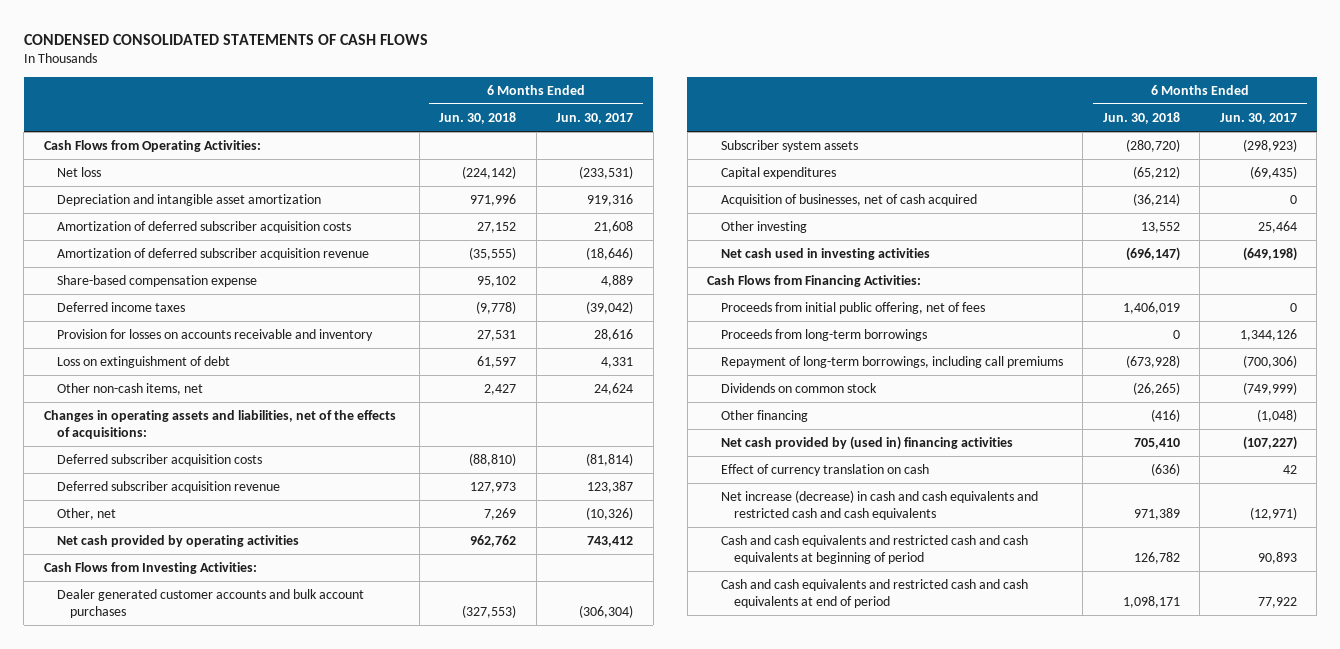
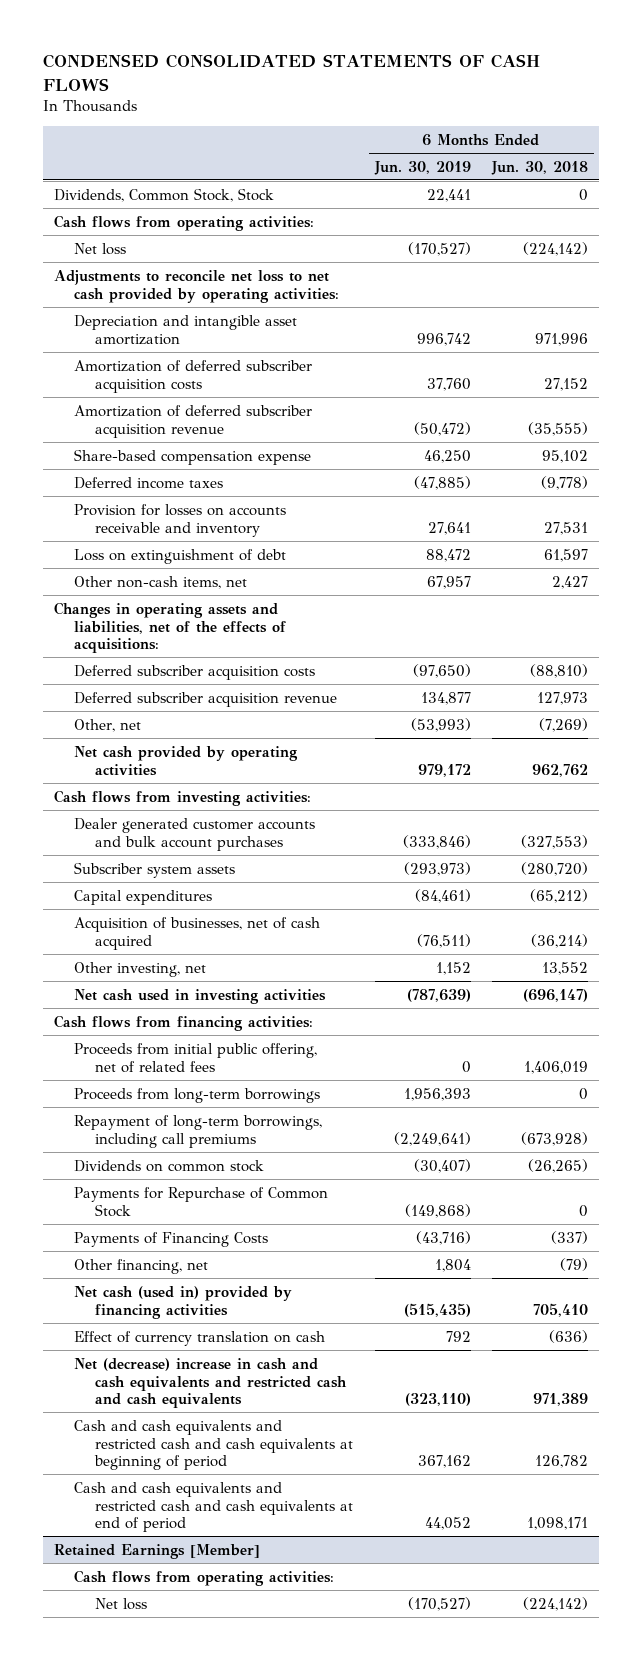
- | 6 Months Ended Jun. 30, 2018 | 6 Months Ended Jun. 30, 2017
+ | 6 Months Ended Jun. 30, 2019 | 6 Months Ended Jun. 30, 2018
- Cash Flows from Operating Activities:
+ Dividends, Common Stock, Stock | 22,441 | 0
+ Cash flows from operating activities:
+ Adjustments to reconcile net loss to net cash provided by operating activities:
- Other, net | 7,269 | (10,326)
+ Other, net | (53,993) | (7,269)
- Cash Flows from Investing Activities:
+ Cash flows from investing activities:
- Other investing | 13,552 | 25,464
+ Other investing, net | 1,152 | 13,552
- Cash Flows from Financing Activities:
- Proceeds from initial public offering, net of fees | 1,406,019 | 0
+ Cash flows from financing activities:
+ Proceeds from initial public offering, net of related fees | 0 | 1,406,019
- Other financing | (416) | (1,048)
- Net cash provided by (used in) financing activities | 705,410 | (107,227)
+ Payments for Repurchase of Common Stock | (149,868) | 0
+ Payments of Financing Costs | (43,716) | (337)
+ Other financing, net | 1,804 | (79)
+ Net cash (used in) provided by financing activities | (515,435) | 705,410
- Net increase (decrease) in cash and cash equivalents and restricted cash and cash equivalents | 971,389 | (12,971)
+ Net (decrease) increase in cash and cash equivalents and restricted cash and cash equivalents | (323,110) | 971,389
+ Retained Earnings [Member]
+ Cash flows from operating activities:
+ Net loss | (170,527) | (224,142)

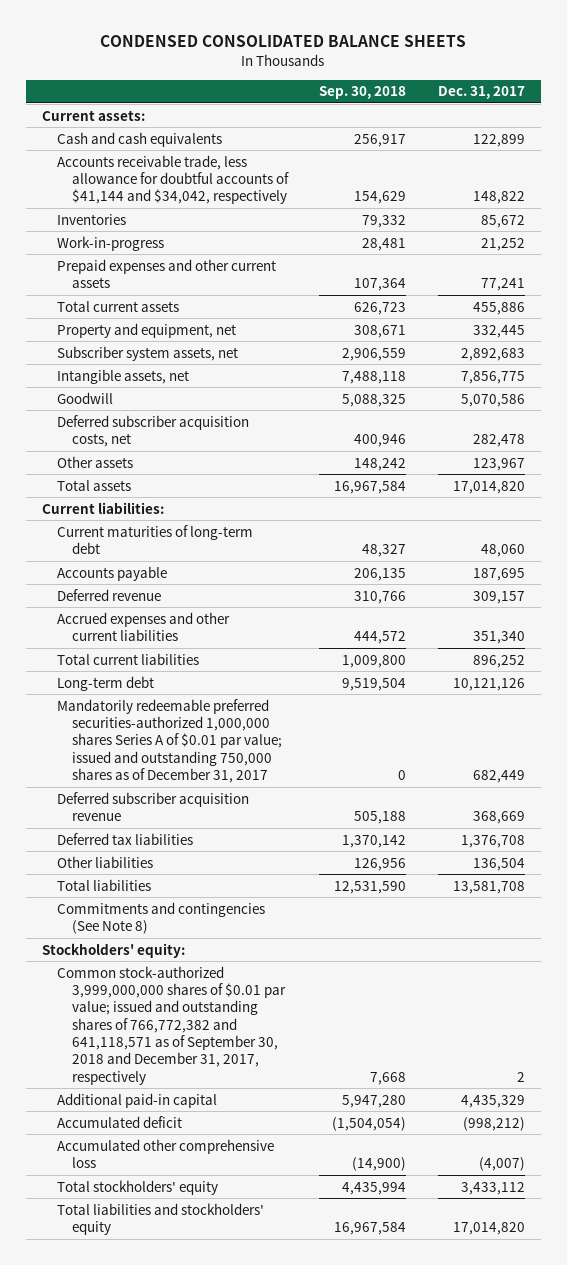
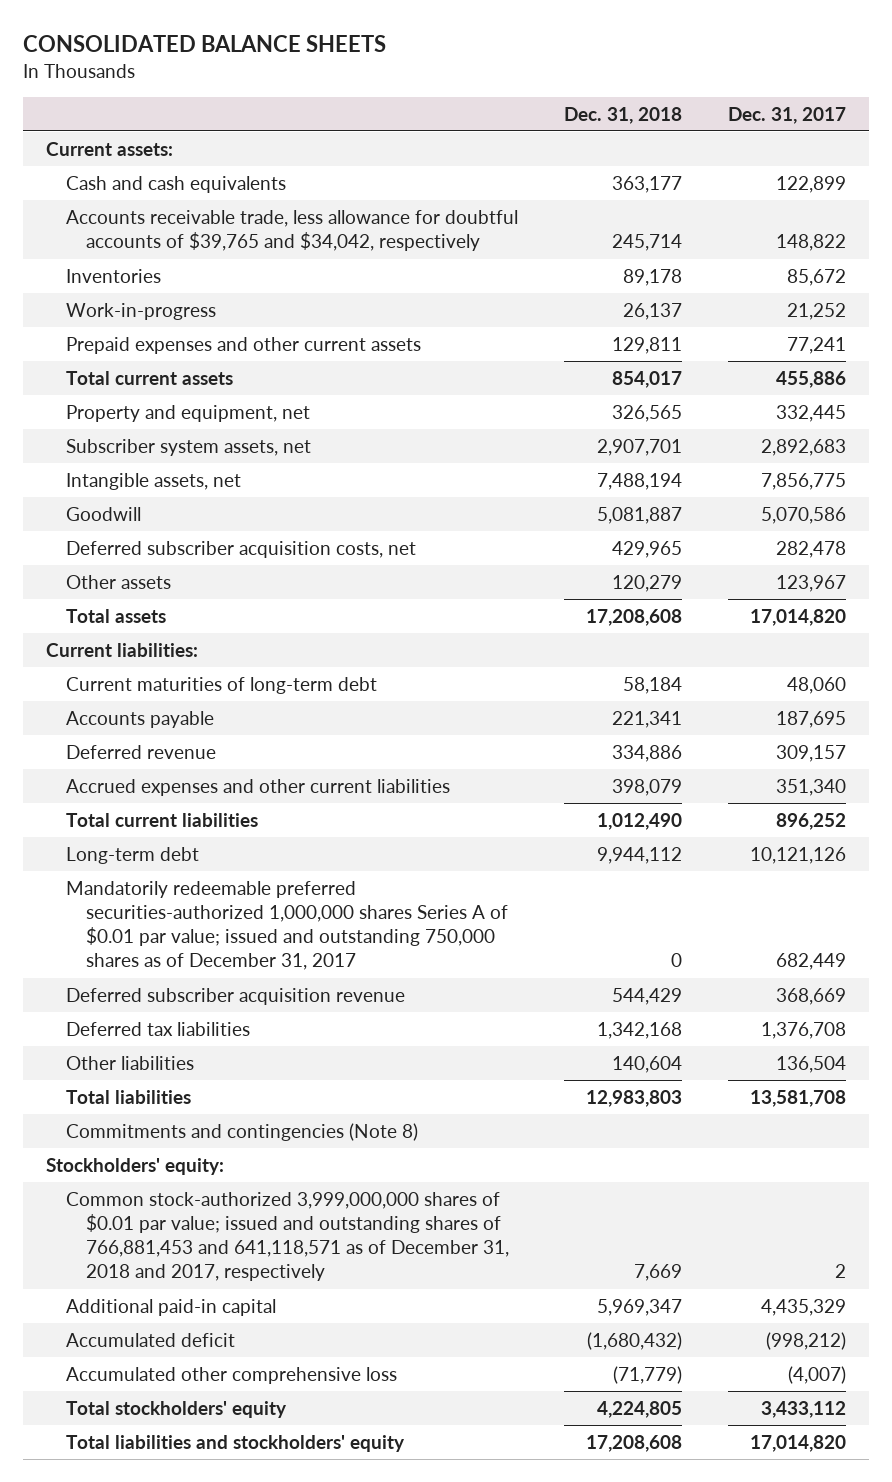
- CONDENSED CONSOLIDATED BALANCE SHEETS
+ CONSOLIDATED BALANCE SHEETS
- | Sep. 30, 2018 | Dec. 31, 2017
+ | Dec. 31, 2018 | Dec. 31, 2017
- Accounts receivable trade, less allowance for doubtful accounts of $41,144 and $34,042, respectively | 154,629 | 148,822
+ Accounts receivable trade, less allowance for doubtful accounts of $39,765 and $34,042, respectively | 245,714 | 148,822
- Commitments and contingencies (See Note 8)
+ Commitments and contingencies (Note 8)
- Common stock-authorized 3,999,000,000 shares of $0.01 par value; issued and outstanding shares of 766,772,382 and 641,118,571 as of September 30, 2018 and December 31, 2017, respectively | 7,668 | 2
+ Common stock-authorized 3,999,000,000 shares of $0.01 par value; issued and outstanding shares of 766,881,453 and 641,118,571 as of December 31, 2018 and 2017, respectively | 7,669 | 2

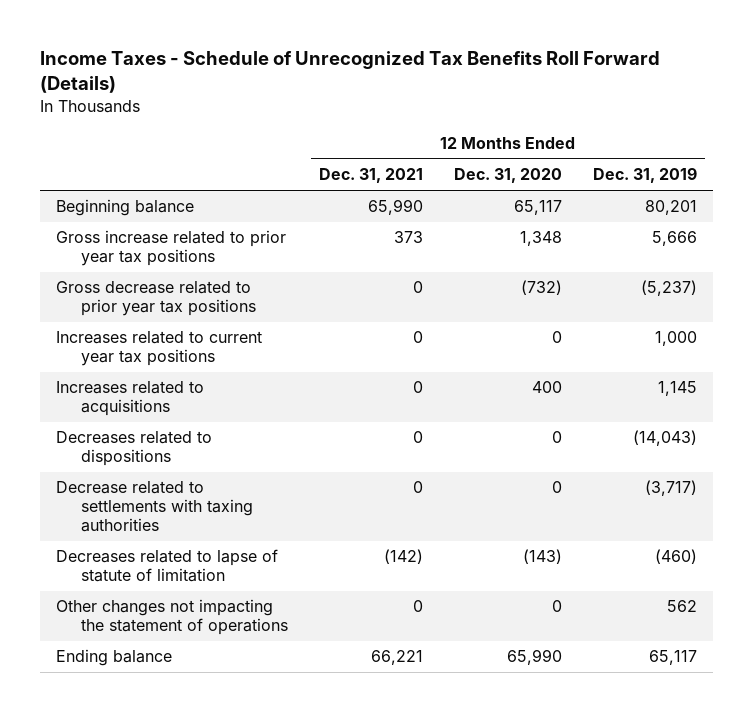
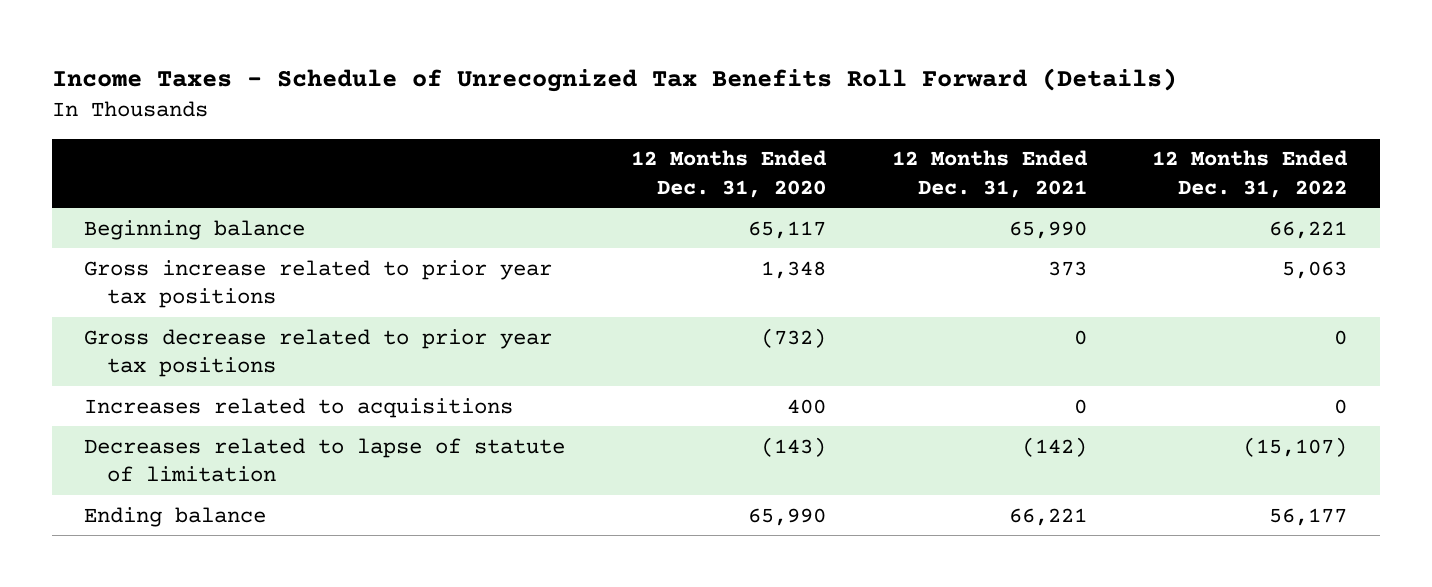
- | 12 Months Ended Dec. 31, 2021 | 12 Months Ended Dec. 31, 2020 | 12 Months Ended Dec. 31, 2019
+ | 12 Months Ended Dec. 31, 2020 | 12 Months Ended Dec. 31, 2021 | 12 Months Ended Dec. 31, 2022
- Increases related to current year tax positions | 0 | 0 | 1,000
- Decreases related to dispositions | 0 | 0 | (14,043)
- Decrease related to settlements with taxing authorities | 0 | 0 | (3,717)
- Other changes not impacting the statement of operations | 0 | 0 | 562

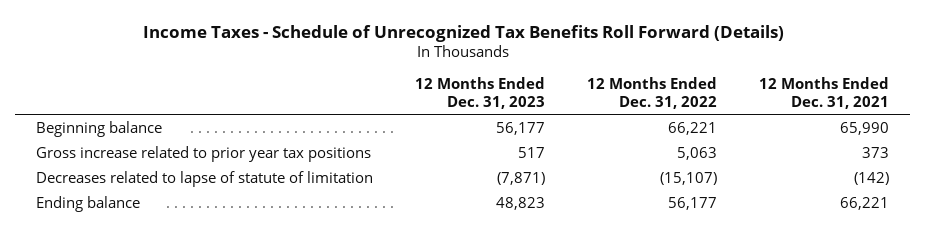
- | 12 Months Ended Dec. 31, 2020 | 12 Months Ended Dec. 31, 2021 | 12 Months Ended Dec. 31, 2022
+ | 12 Months Ended Dec. 31, 2023 | 12 Months Ended Dec. 31, 2022 | 12 Months Ended Dec. 31, 2021
- Gross decrease related to prior year tax positions | (732) | 0 | 0
- Increases related to acquisitions | 400 | 0 | 0

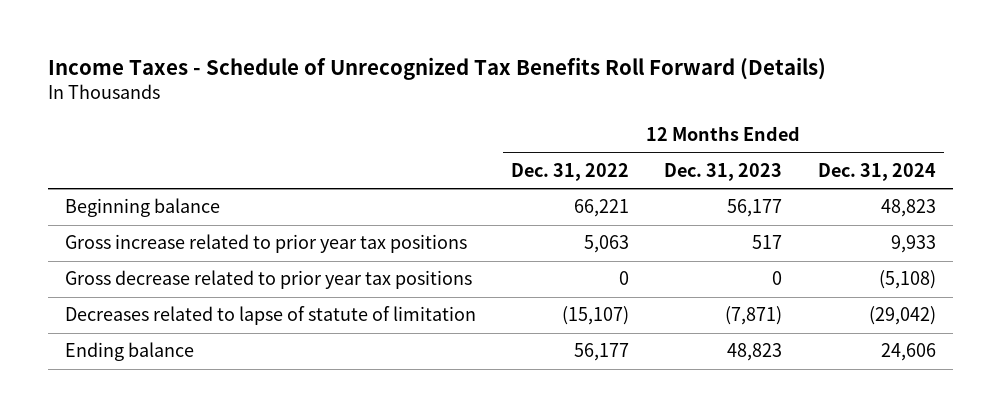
- | 12 Months Ended Dec. 31, 2023 | 12 Months Ended Dec. 31, 2022 | 12 Months Ended Dec. 31, 2021
+ | 12 Months Ended Dec. 31, 2022 | 12 Months Ended Dec. 31, 2023 | 12 Months Ended Dec. 31, 2024
+ Gross decrease related to prior year tax positions | 0 | 0 | (5,108)

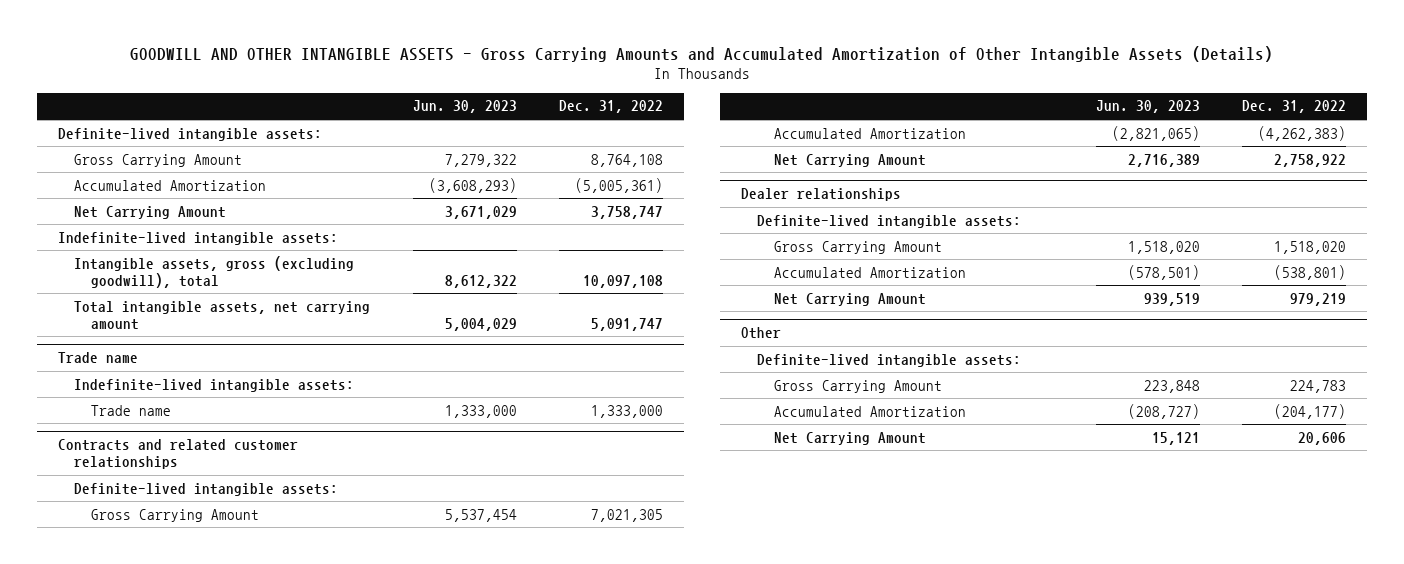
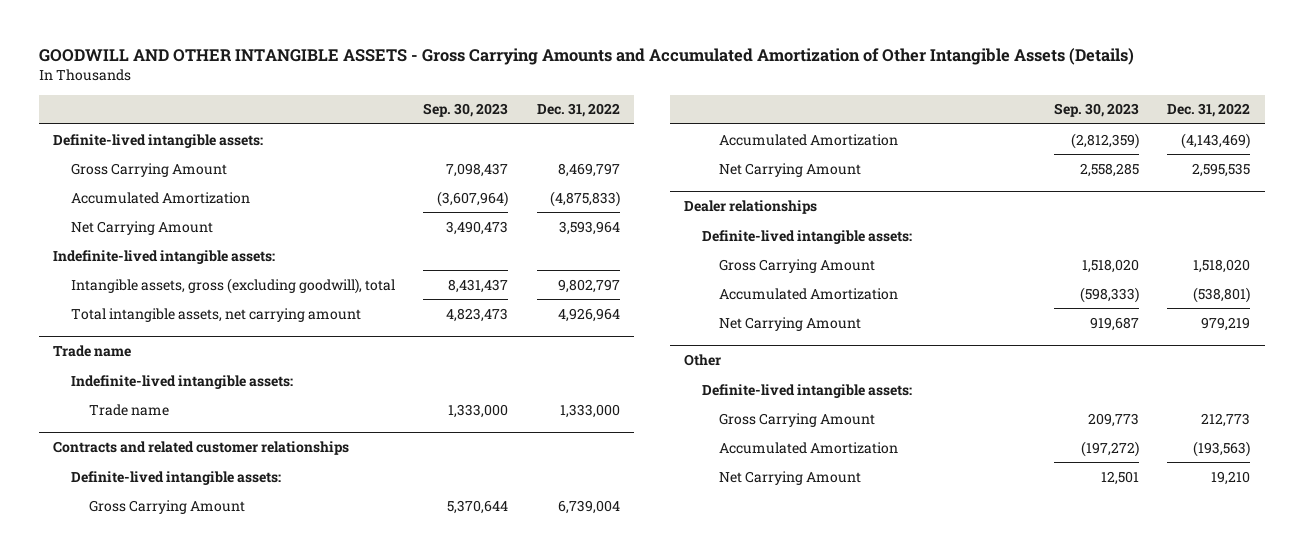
- | Jun. 30, 2023 | Dec. 31, 2022
+ | Sep. 30, 2023 | Dec. 31, 2022
- Gross Carrying Amount | 7,279,322 | 8,764,108
- Accumulated Amortization | (3,608,293) | (5,005,361)
- Net Carrying Amount | 3,671,029 | 3,758,747
+ Gross Carrying Amount | 7,098,437 | 8,469,797
+ Accumulated Amortization | (3,607,964) | (4,875,833)
+ Net Carrying Amount | 3,490,473 | 3,593,964
- Intangible assets, gross (excluding goodwill), total | 8,612,322 | 10,097,108
- Total intangible assets, net carrying amount | 5,004,029 | 5,091,747
+ Intangible assets, gross (excluding goodwill), total | 8,431,437 | 9,802,797
+ Total intangible assets, net carrying amount | 4,823,473 | 4,926,964
@ Contracts and related customer relationships
- Gross Carrying Amount | 5,537,454 | 7,021,305
- Accumulated Amortization | (2,821,065) | (4,262,383)
- Net Carrying Amount | 2,716,389 | 2,758,922
+ Gross Carrying Amount | 5,370,644 | 6,739,004
+ Accumulated Amortization | (2,812,359) | (4,143,469)
+ Net Carrying Amount | 2,558,285 | 2,595,535
@ Other
- Gross Carrying Amount | 223,848 | 224,783
- Accumulated Amortization | (208,727) | (204,177)
- Net Carrying Amount | 15,121 | 20,606
+ Gross Carrying Amount | 209,773 | 212,773
+ Accumulated Amortization | (197,272) | (193,563)
+ Net Carrying Amount | 12,501 | 19,210

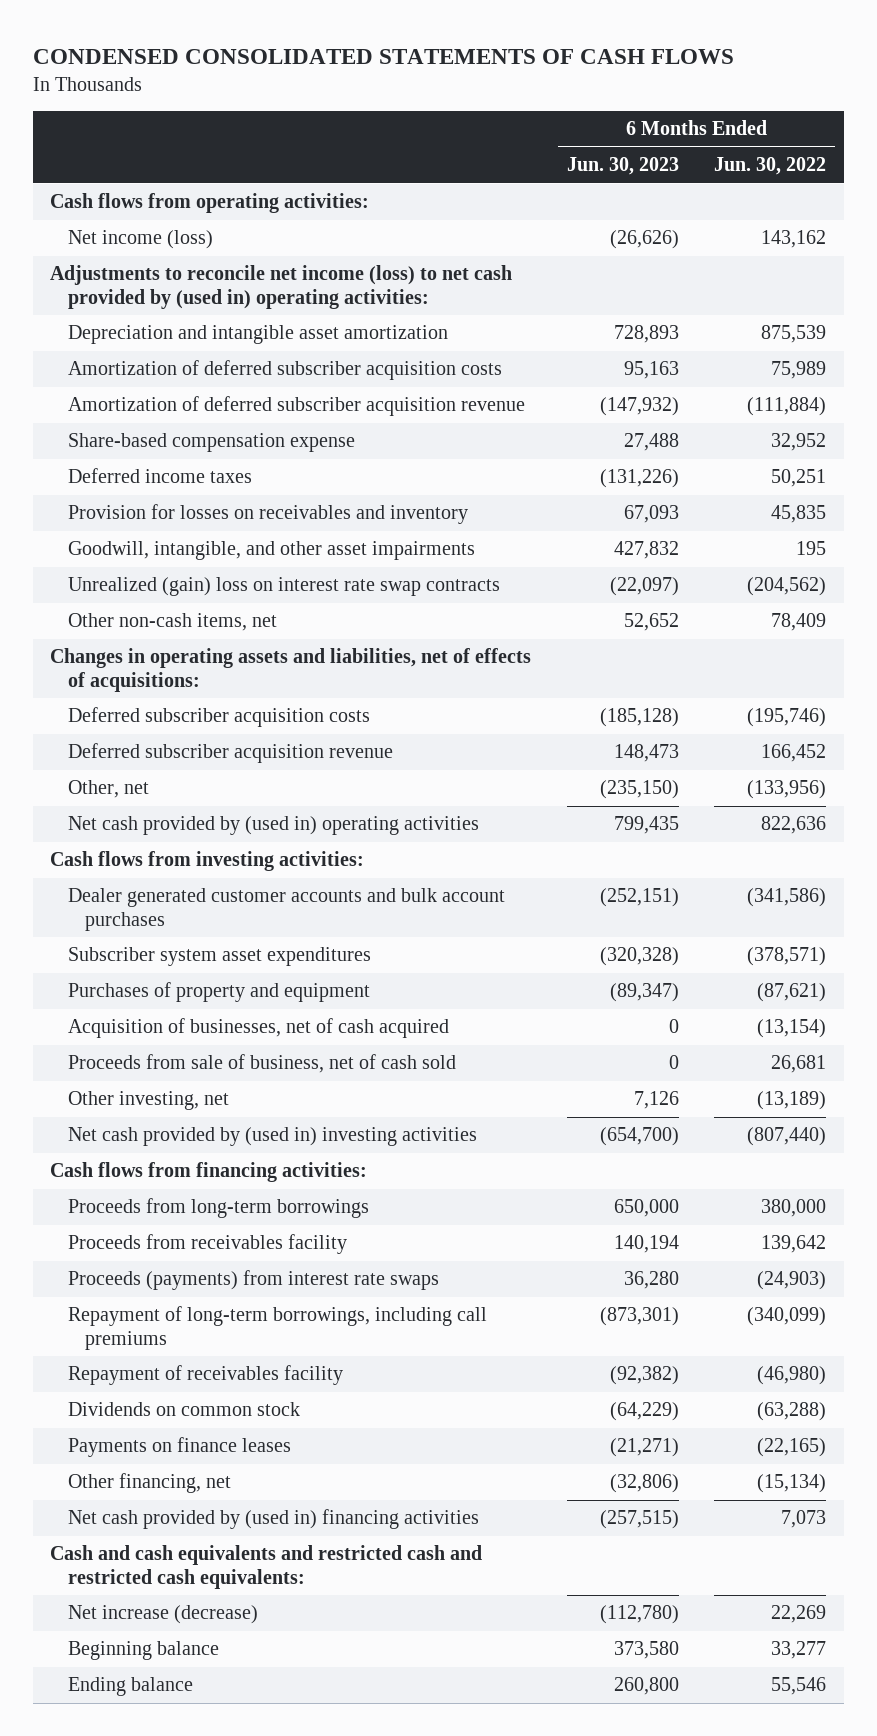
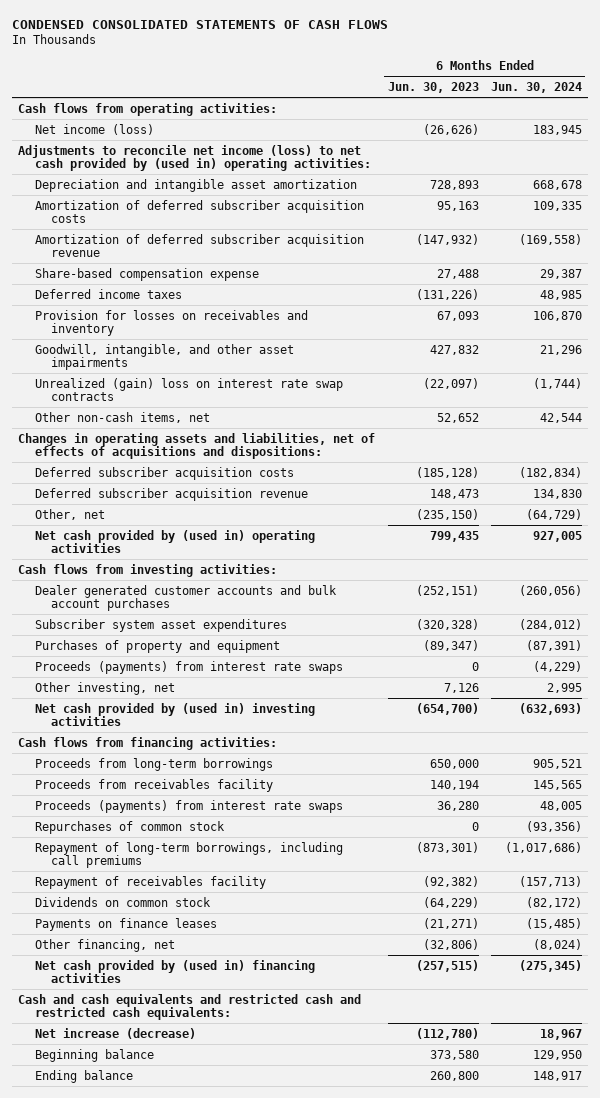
- | 6 Months Ended Jun. 30, 2023 | 6 Months Ended Jun. 30, 2022
+ | 6 Months Ended Jun. 30, 2023 | 6 Months Ended Jun. 30, 2024
- Changes in operating assets and liabilities, net of effects of acquisitions:
+ Changes in operating assets and liabilities, net of effects of acquisitions and dispositions:
- Acquisition of businesses, net of cash acquired | 0 | (13,154)
- Proceeds from sale of business, net of cash sold | 0 | 26,681
+ Proceeds (payments) from interest rate swaps | 0 | (4,229)
+ Repurchases of common stock | 0 | (93,356)

